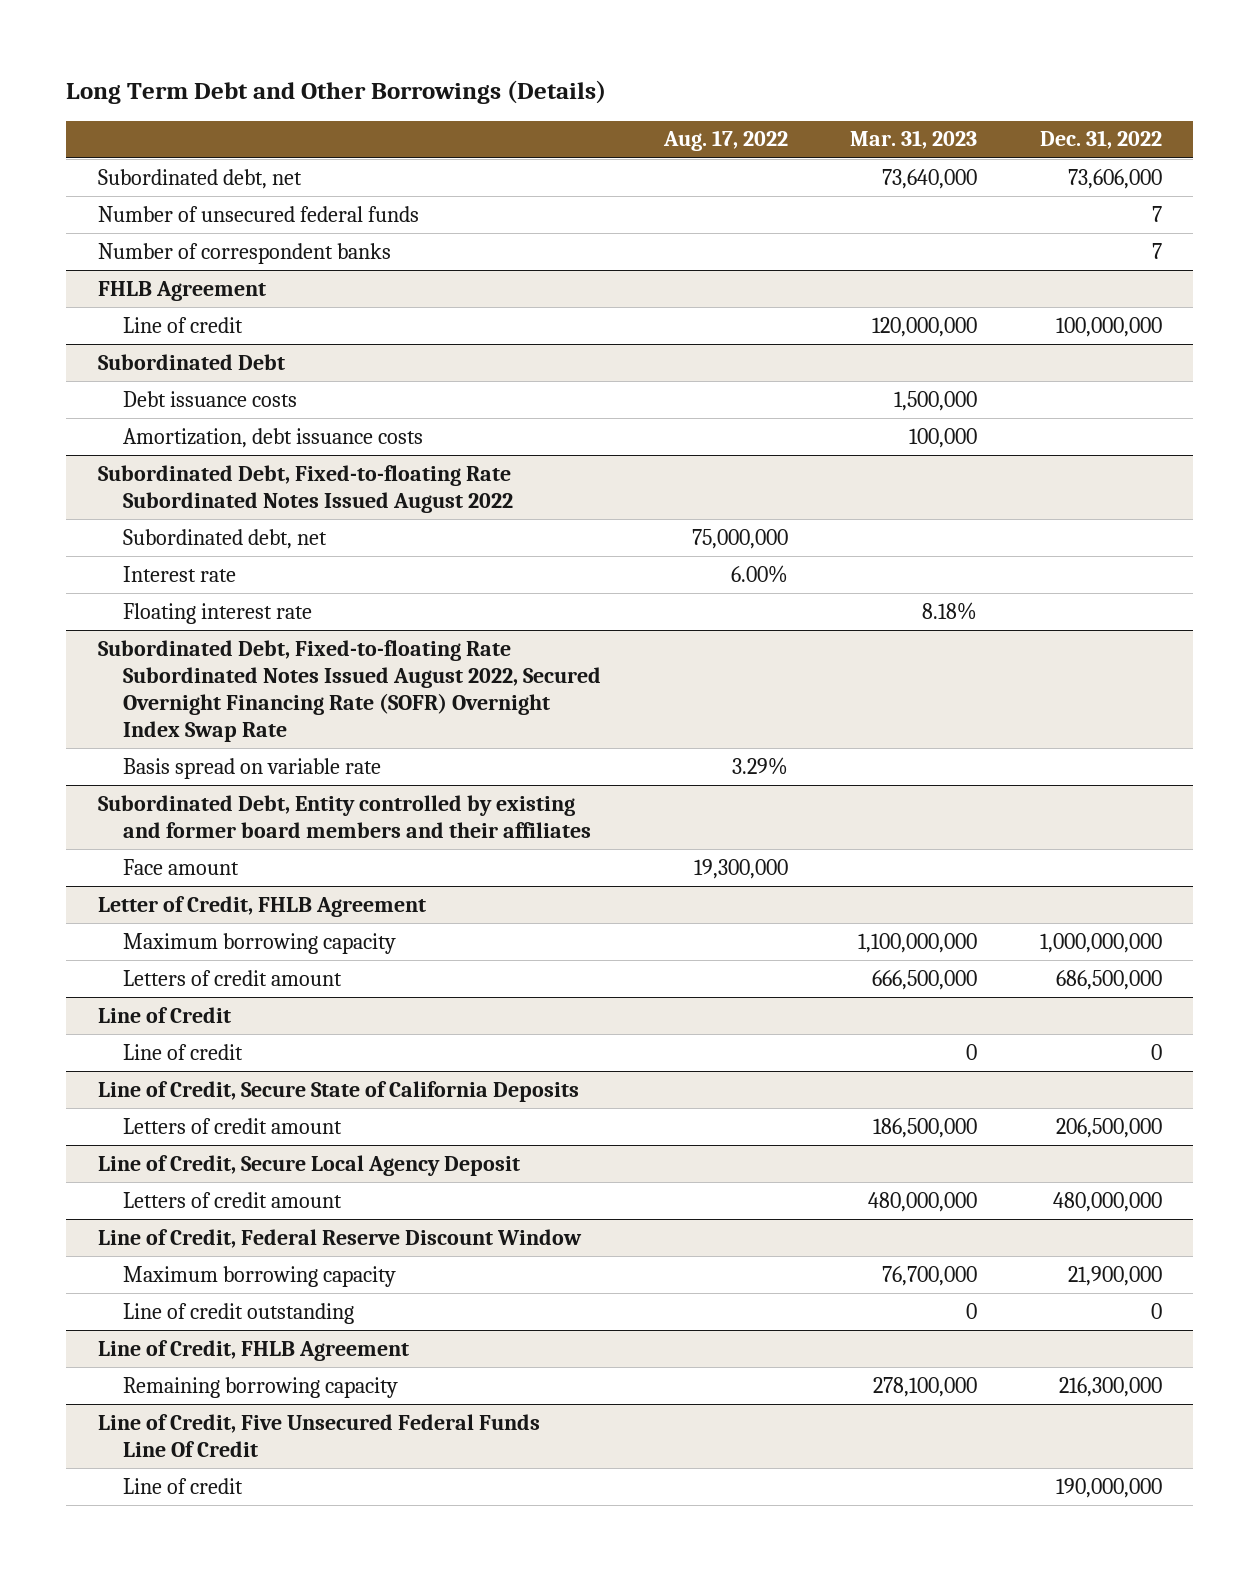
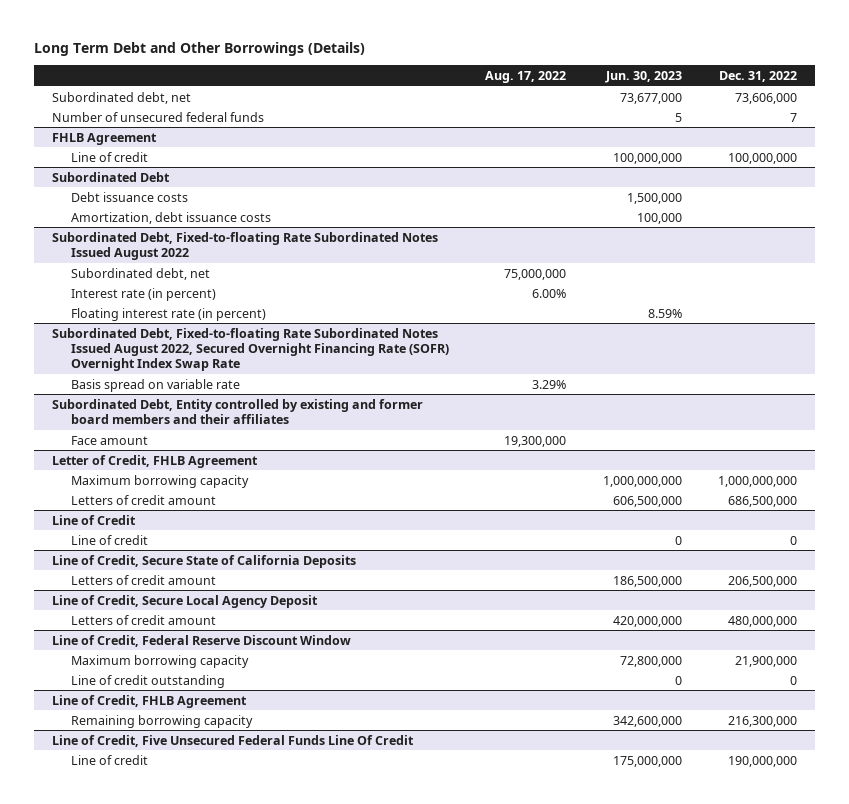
- | Aug. 17, 2022 | Mar. 31, 2023 | Dec. 31, 2022
+ | Aug. 17, 2022 | Jun. 30, 2023 | Dec. 31, 2022
- Number of correspondent banks | | | 7
@ Subordinated Debt, Fixed-to-floating Rate Subordinated Notes Issued August 2022
- Interest rate | 6.00% | |
- Floating interest rate | | 8.18% |
+ Interest rate (in percent) | 6.00% | |
+ Floating interest rate (in percent) | | 8.59% |

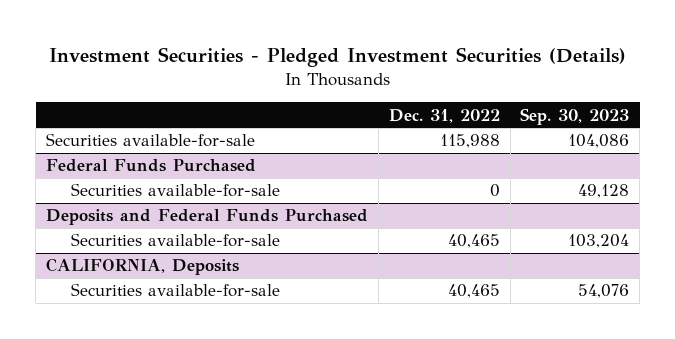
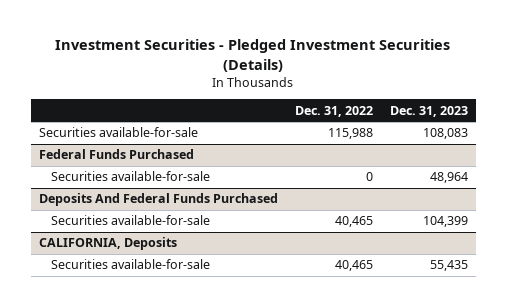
- | Dec. 31, 2022 | Sep. 30, 2023
+ | Dec. 31, 2022 | Dec. 31, 2023
- Deposits and Federal Funds Purchased
+ Deposits And Federal Funds Purchased

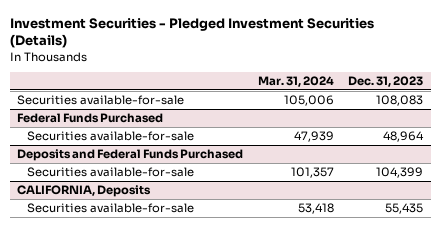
- | Dec. 31, 2022 | Dec. 31, 2023
+ | Mar. 31, 2024 | Dec. 31, 2023
- Deposits And Federal Funds Purchased
+ Deposits and Federal Funds Purchased

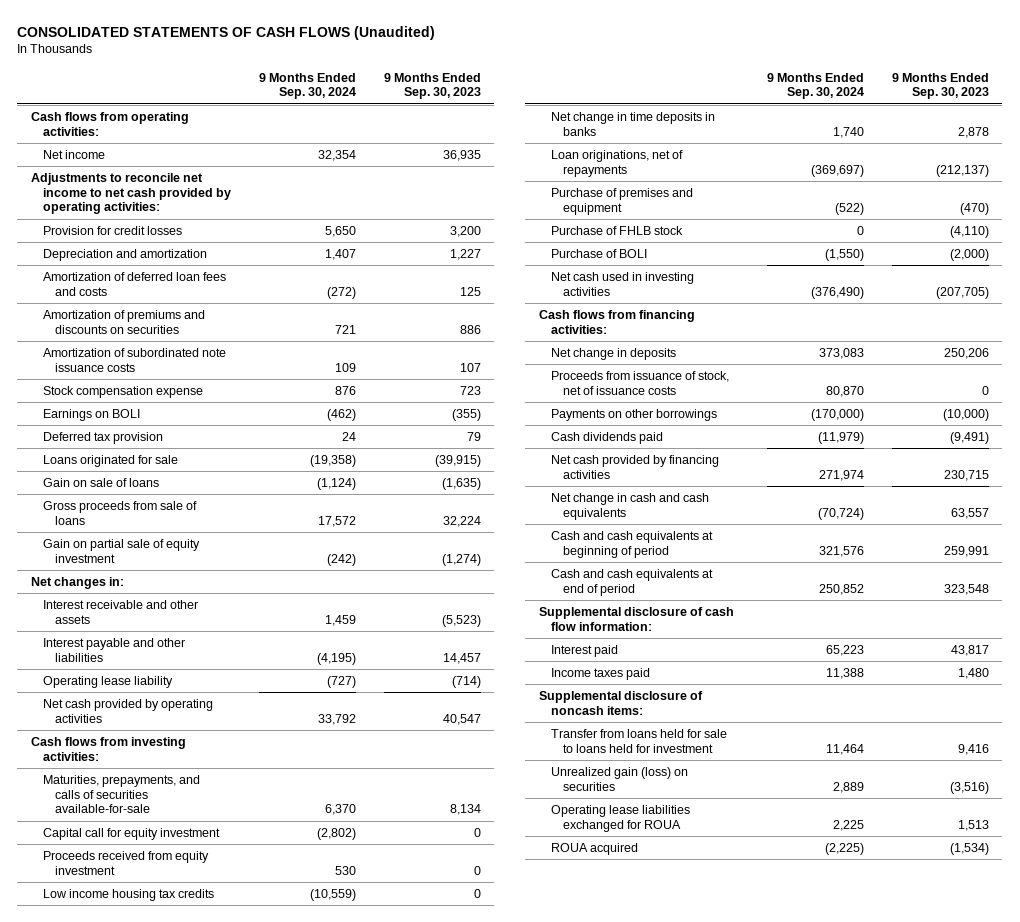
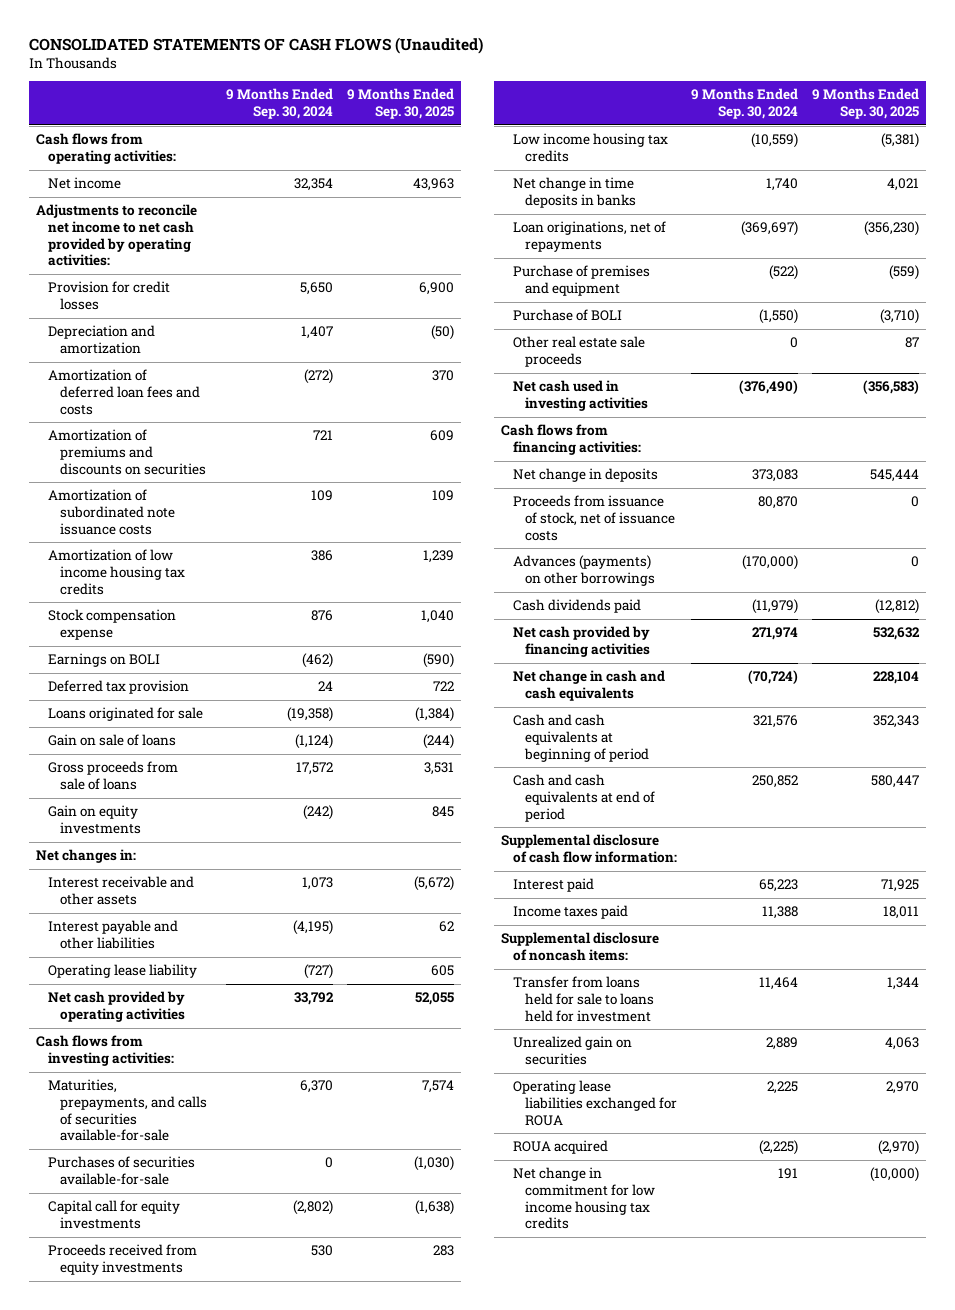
- | 9 Months Ended Sep. 30, 2024 | 9 Months Ended Sep. 30, 2023
+ | 9 Months Ended Sep. 30, 2024 | 9 Months Ended Sep. 30, 2025
+ Amortization of low income housing tax credits | 386 | 1,239
- Gain on partial sale of equity investment | (242) | (1,274)
+ Gain on equity investments | (242) | 845
- Interest receivable and other assets | 1,459 | (5,523)
+ Interest receivable and other assets | 1,073 | (5,672)
- Capital call for equity investment | (2,802) | 0
- Proceeds received from equity investment | 530 | 0
+ Purchases of securities available-for-sale | 0 | (1,030)
+ Capital call for equity investments | (2,802) | (1,638)
+ Proceeds received from equity investments | 530 | 283
- Purchase of FHLB stock | 0 | (4,110)
+ Other real estate sale proceeds | 0 | 87
- Payments on other borrowings | (170,000) | (10,000)
+ Advances (payments) on other borrowings | (170,000) | 0
- Unrealized gain (loss) on securities | 2,889 | (3,516)
+ Unrealized gain on securities | 2,889 | 4,063
+ Net change in commitment for low income housing tax credits | 191 | (10,000)

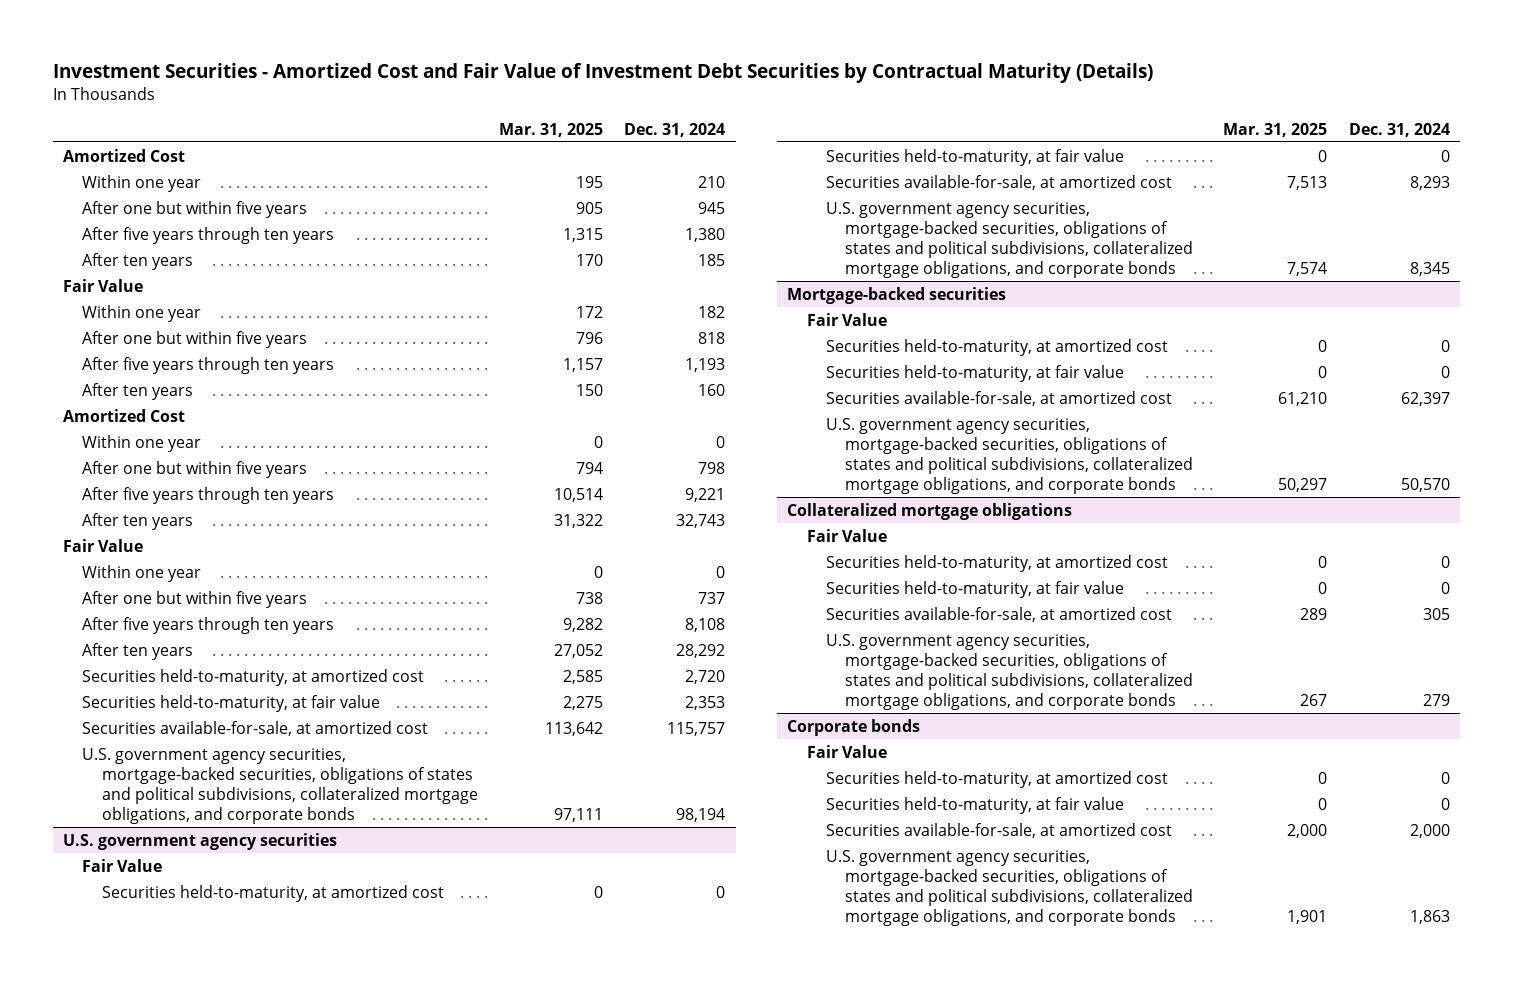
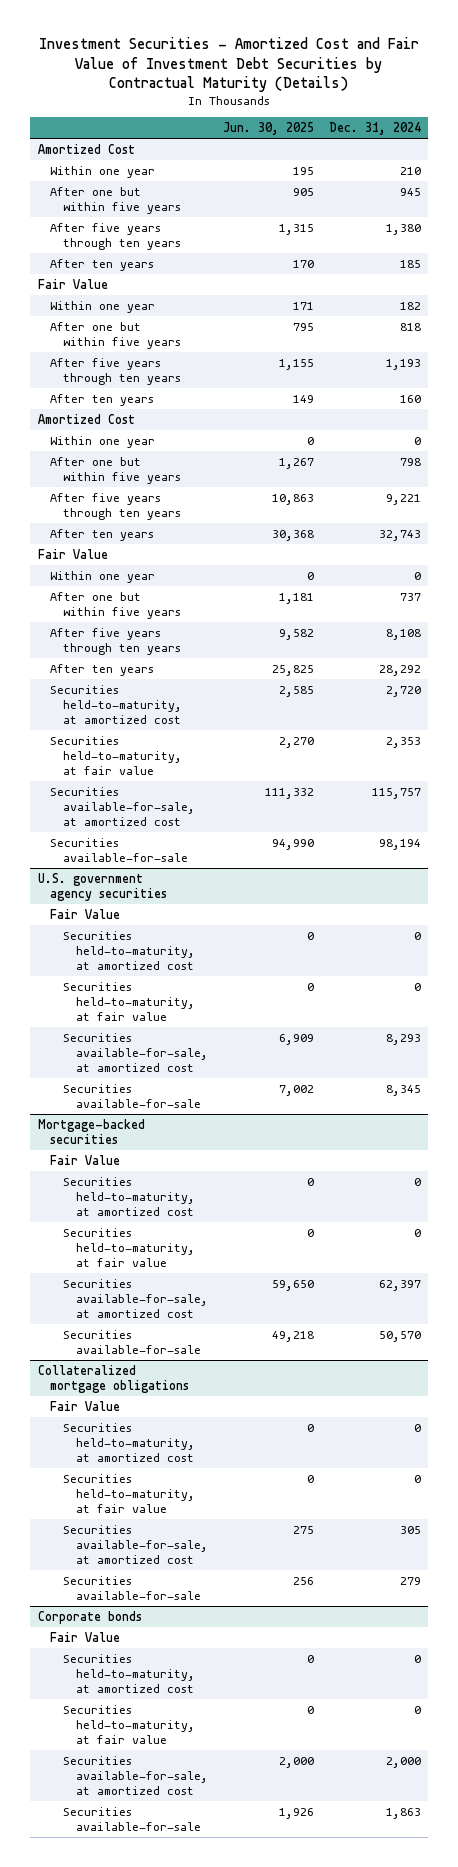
- | Mar. 31, 2025 | Dec. 31, 2024
+ | Jun. 30, 2025 | Dec. 31, 2024
- U.S. government agency securities, mortgage-backed securities, obligations of states and political subdivisions, collateralized mortgage obligations, and corporate bonds | 97,111 | 98,194
+ Securities available-for-sale | 94,990 | 98,194
@ U.S. government agency securities
- U.S. government agency securities, mortgage-backed securities, obligations of states and political subdivisions, collateralized mortgage obligations, and corporate bonds | 7,574 | 8,345
+ Securities available-for-sale | 7,002 | 8,345
@ Mortgage-backed securities
- U.S. government agency securities, mortgage-backed securities, obligations of states and political subdivisions, collateralized mortgage obligations, and corporate bonds | 50,297 | 50,570
+ Securities available-for-sale | 49,218 | 50,570
@ Collateralized mortgage obligations
- U.S. government agency securities, mortgage-backed securities, obligations of states and political subdivisions, collateralized mortgage obligations, and corporate bonds | 267 | 279
+ Securities available-for-sale | 256 | 279
@ Corporate bonds
- U.S. government agency securities, mortgage-backed securities, obligations of states and political subdivisions, collateralized mortgage obligations, and corporate bonds | 1,901 | 1,863
+ Securities available-for-sale | 1,926 | 1,863

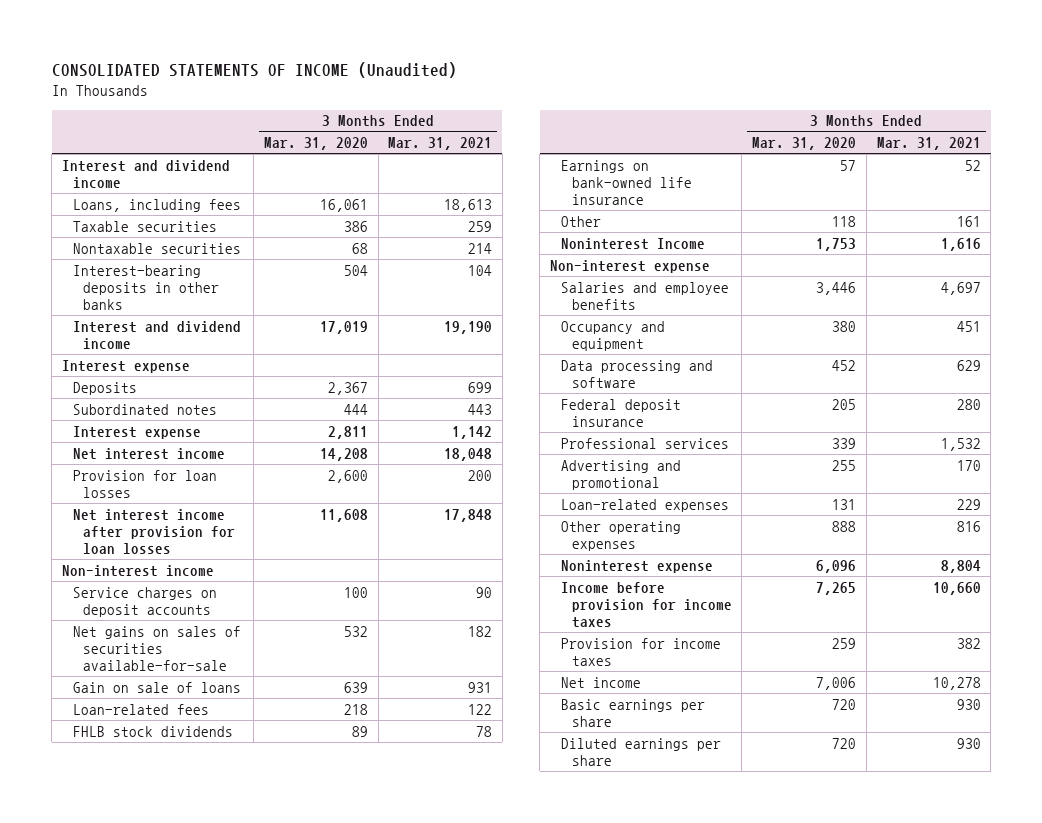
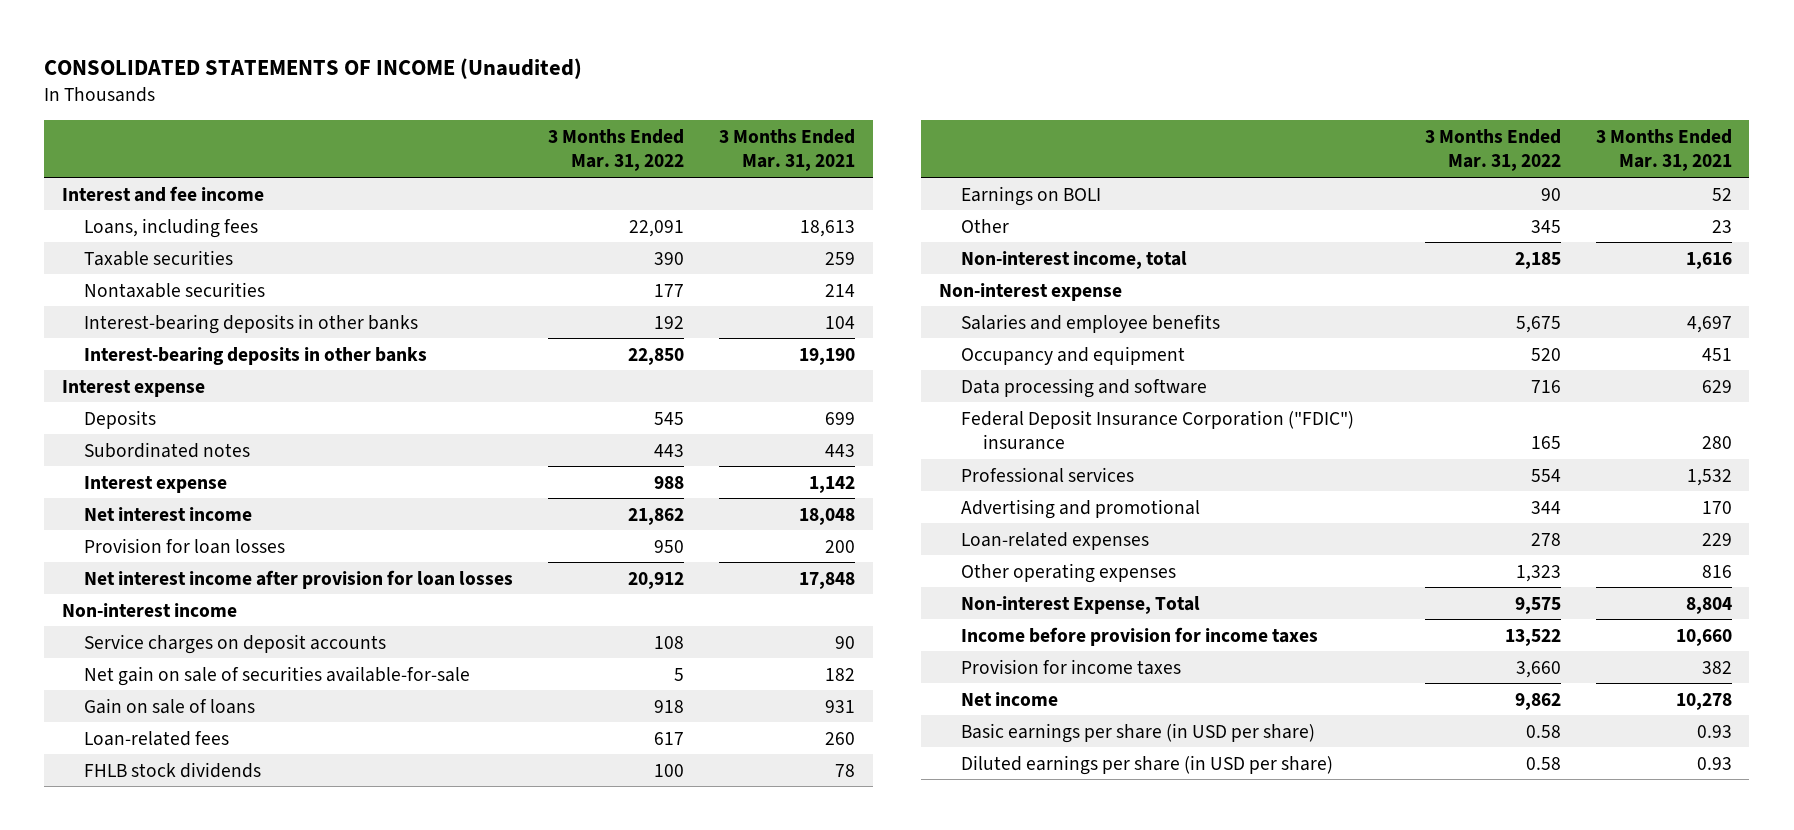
- | 3 Months Ended Mar. 31, 2020 | 3 Months Ended Mar. 31, 2021
+ | 3 Months Ended Mar. 31, 2022 | 3 Months Ended Mar. 31, 2021
- Interest and dividend income
+ Interest and fee income
- Interest and dividend income | 17,019 | 19,190
+ Interest-bearing deposits in other banks | 22,850 | 19,190
- Net gains on sales of securities available-for-sale | 532 | 182
+ Net gain on sale of securities available-for-sale | 5 | 182
- Loan-related fees | 218 | 122
+ Loan-related fees | 617 | 260
- Earnings on bank-owned life insurance | 57 | 52
- Other | 118 | 161
- Noninterest Income | 1,753 | 1,616
+ Earnings on BOLI | 90 | 52
+ Other | 345 | 23
+ Non-interest income, total | 2,185 | 1,616
- Federal deposit insurance | 205 | 280
+ Federal Deposit Insurance Corporation ("FDIC") insurance | 165 | 280
- Noninterest expense | 6,096 | 8,804
+ Non-interest Expense, Total | 9,575 | 8,804
- Basic earnings per share | 720 | 930
- Diluted earnings per share | 720 | 930
+ Basic earnings per share (in USD per share) | 0.58 | 0.93
+ Diluted earnings per share (in USD per share) | 0.58 | 0.93

